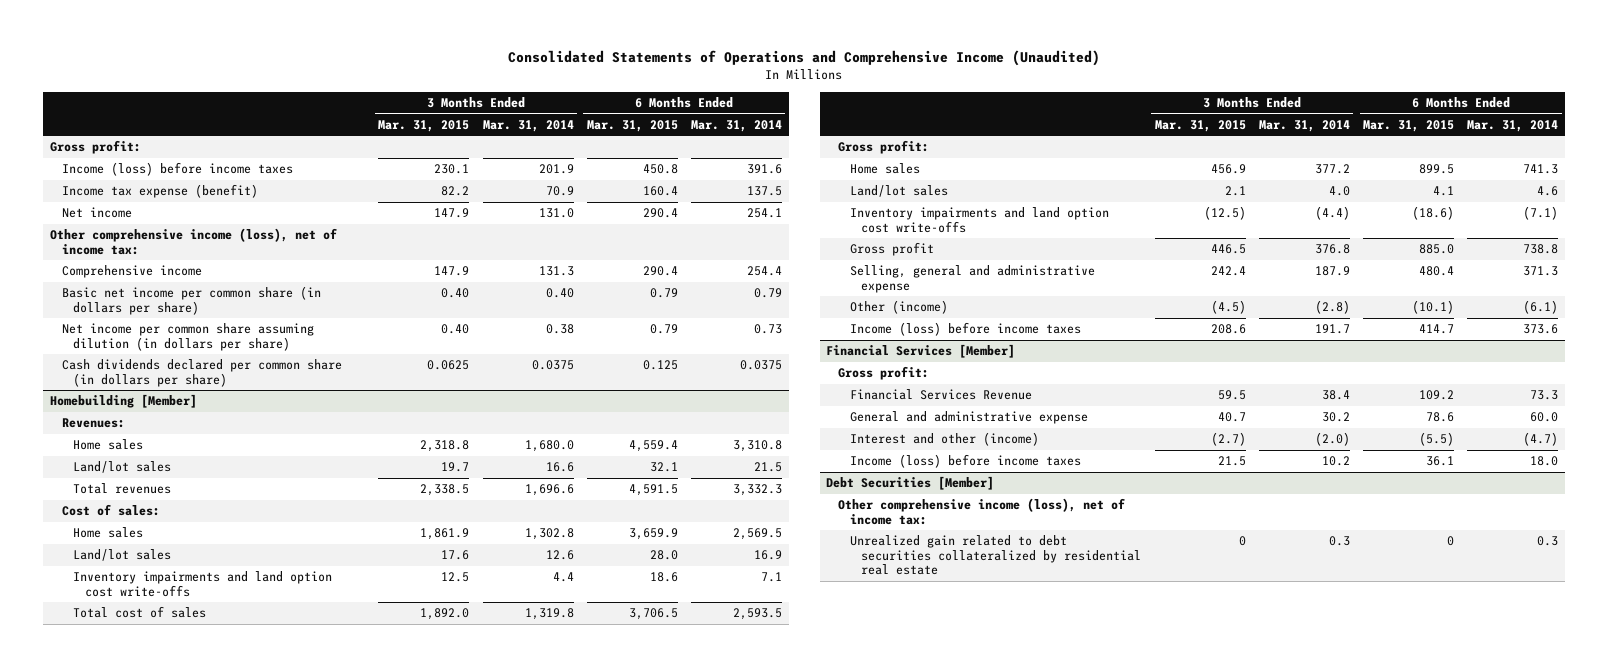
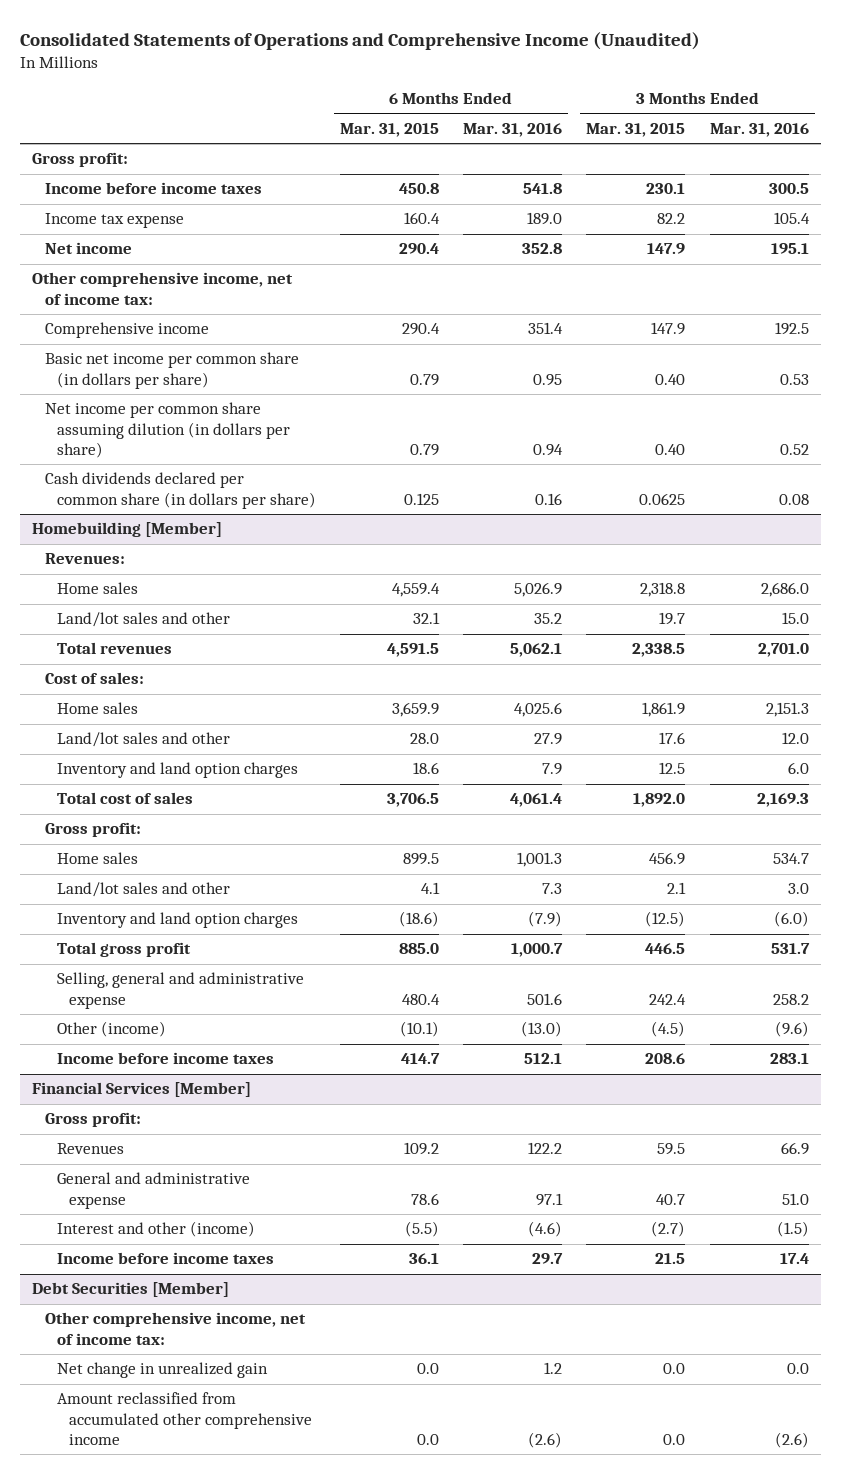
- | 3 Months Ended Mar. 31, 2015 | 3 Months Ended Mar. 31, 2014 | 6 Months Ended Mar. 31, 2015 | 6 Months Ended Mar. 31, 2014
+ | 6 Months Ended Mar. 31, 2015 | 6 Months Ended Mar. 31, 2016 | 3 Months Ended Mar. 31, 2015 | 3 Months Ended Mar. 31, 2016
- Income (loss) before income taxes | 230.1 | 201.9 | 450.8 | 391.6
- Income tax expense (benefit) | 82.2 | 70.9 | 160.4 | 137.5
+ Income before income taxes | 450.8 | 541.8 | 230.1 | 300.5
+ Income tax expense | 160.4 | 189.0 | 82.2 | 105.4
- Other comprehensive income (loss), net of income tax:
+ Other comprehensive income, net of income tax:
@ Homebuilding [Member]
- Land/lot sales | 19.7 | 16.6 | 32.1 | 21.5
+ Land/lot sales and other | 32.1 | 35.2 | 19.7 | 15.0
- Land/lot sales | 17.6 | 12.6 | 28.0 | 16.9
- Inventory impairments and land option cost write-offs | 12.5 | 4.4 | 18.6 | 7.1
+ Land/lot sales and other | 28.0 | 27.9 | 17.6 | 12.0
+ Inventory and land option charges | 18.6 | 7.9 | 12.5 | 6.0
- Land/lot sales | 2.1 | 4.0 | 4.1 | 4.6
- Inventory impairments and land option cost write-offs | (12.5) | (4.4) | (18.6) | (7.1)
- Gross profit | 446.5 | 376.8 | 885.0 | 738.8
+ Land/lot sales and other | 4.1 | 7.3 | 2.1 | 3.0
+ Inventory and land option charges | (18.6) | (7.9) | (12.5) | (6.0)
+ Total gross profit | 885.0 | 1,000.7 | 446.5 | 531.7
- Income (loss) before income taxes | 208.6 | 191.7 | 414.7 | 373.6
+ Income before income taxes | 414.7 | 512.1 | 208.6 | 283.1
@ Financial Services [Member]
- Financial Services Revenue | 59.5 | 38.4 | 109.2 | 73.3
+ Revenues | 109.2 | 122.2 | 59.5 | 66.9
- Income (loss) before income taxes | 21.5 | 10.2 | 36.1 | 18.0
+ Income before income taxes | 36.1 | 29.7 | 21.5 | 17.4
@ Debt Securities [Member]
- Other comprehensive income (loss), net of income tax:
- Unrealized gain related to debt securities collateralized by residential real estate | 0 | 0.3 | 0 | 0.3
+ Other comprehensive income, net of income tax:
+ Net change in unrealized gain | 0.0 | 1.2 | 0.0 | 0.0
+ Amount reclassified from accumulated other comprehensive income | 0.0 | (2.6) | 0.0 | (2.6)

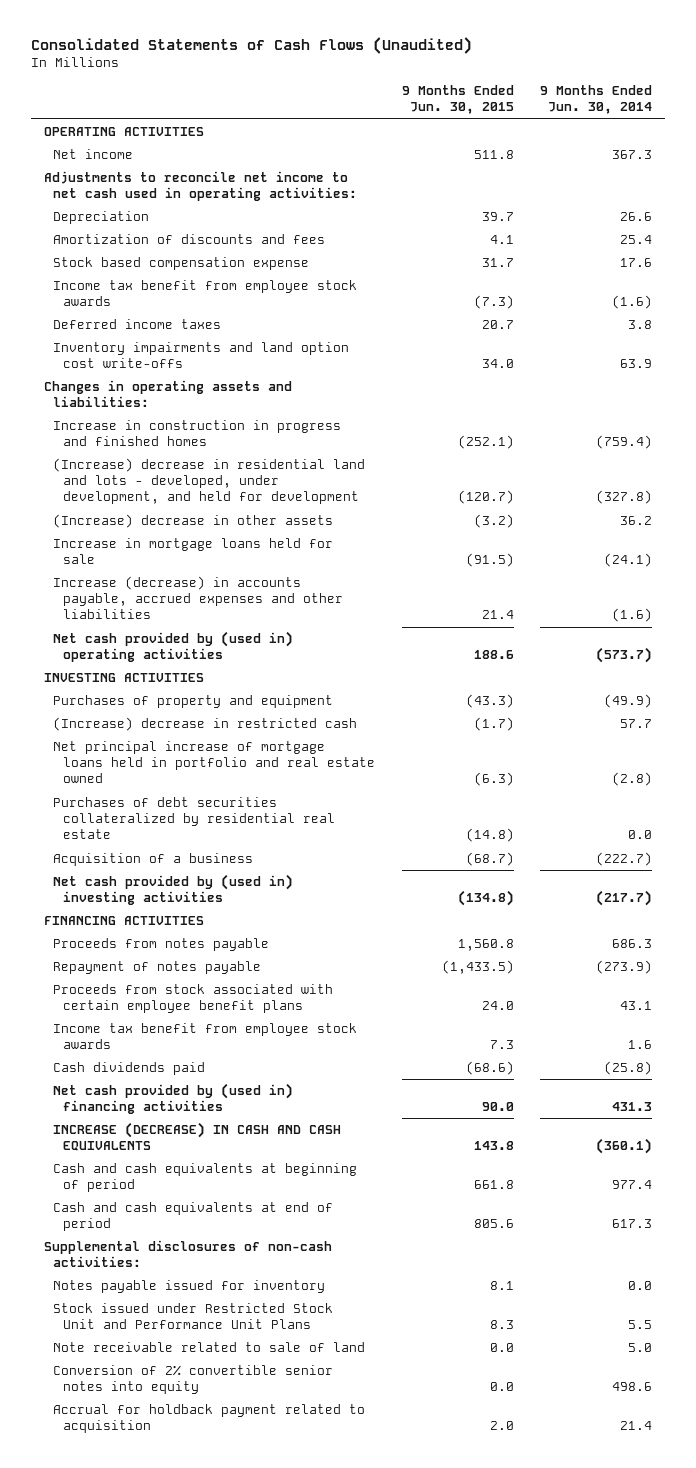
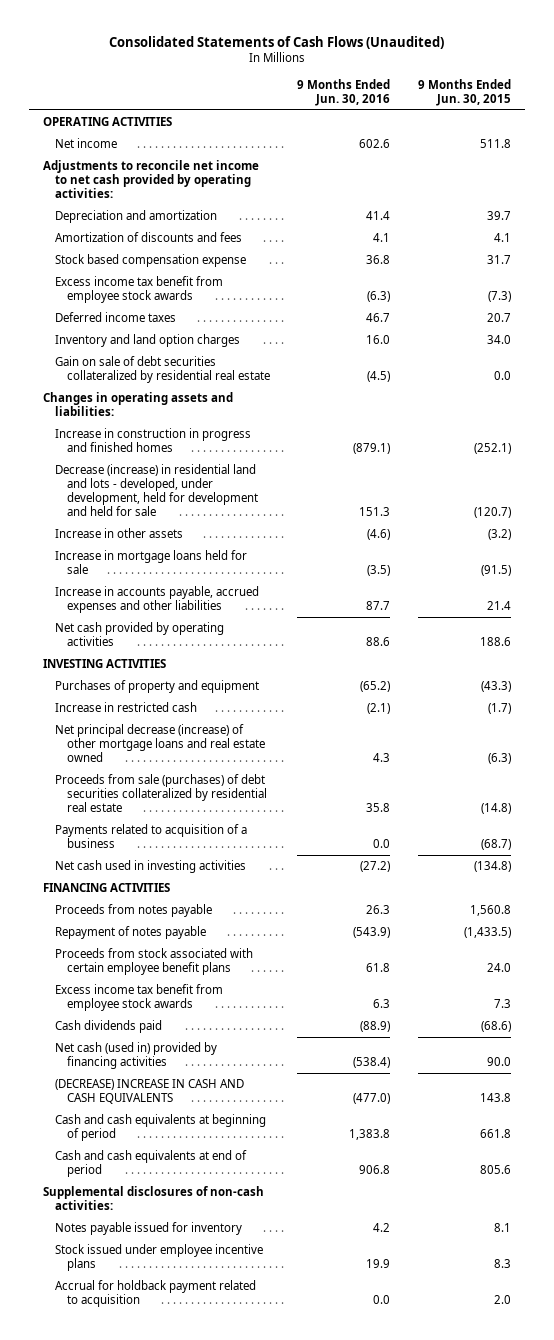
- | 9 Months Ended Jun. 30, 2015 | 9 Months Ended Jun. 30, 2014
+ | 9 Months Ended Jun. 30, 2016 | 9 Months Ended Jun. 30, 2015
- Adjustments to reconcile net income to net cash used in operating activities:
- Depreciation | 39.7 | 26.6
+ Adjustments to reconcile net income to net cash provided by operating activities:
+ Depreciation and amortization | 41.4 | 39.7
- Income tax benefit from employee stock awards | (7.3) | (1.6)
+ Excess income tax benefit from employee stock awards | (6.3) | (7.3)
- Inventory impairments and land option cost write-offs | 34.0 | 63.9
+ Inventory and land option charges | 16.0 | 34.0
+ Gain on sale of debt securities collateralized by residential real estate | (4.5) | 0.0
- (Increase) decrease in residential land and lots - developed, under development, and held for development | (120.7) | (327.8)
- (Increase) decrease in other assets | (3.2) | 36.2
+ Decrease (increase) in residential land and lots - developed, under development, held for development and held for sale | 151.3 | (120.7)
+ Increase in other assets | (4.6) | (3.2)
- Increase (decrease) in accounts payable, accrued expenses and other liabilities | 21.4 | (1.6)
- Net cash provided by (used in) operating activities | 188.6 | (573.7)
+ Increase in accounts payable, accrued expenses and other liabilities | 87.7 | 21.4
+ Net cash provided by operating activities | 88.6 | 188.6
- (Increase) decrease in restricted cash | (1.7) | 57.7
- Net principal increase of mortgage loans held in portfolio and real estate owned | (6.3) | (2.8)
- Purchases of debt securities collateralized by residential real estate | (14.8) | 0.0
- Acquisition of a business | (68.7) | (222.7)
- Net cash provided by (used in) investing activities | (134.8) | (217.7)
+ Increase in restricted cash | (2.1) | (1.7)
+ Net principal decrease (increase) of other mortgage loans and real estate owned | 4.3 | (6.3)
+ Proceeds from sale (purchases) of debt securities collateralized by residential real estate | 35.8 | (14.8)
+ Payments related to acquisition of a business | 0.0 | (68.7)
+ Net cash used in investing activities | (27.2) | (134.8)
- Income tax benefit from employee stock awards | 7.3 | 1.6
+ Excess income tax benefit from employee stock awards | 6.3 | 7.3
- Net cash provided by (used in) financing activities | 90.0 | 431.3
- INCREASE (DECREASE) IN CASH AND CASH EQUIVALENTS | 143.8 | (360.1)
+ Net cash (used in) provided by financing activities | (538.4) | 90.0
+ (DECREASE) INCREASE IN CASH AND CASH EQUIVALENTS | (477.0) | 143.8
- Stock issued under Restricted Stock Unit and Performance Unit Plans | 8.3 | 5.5
- Note receivable related to sale of land | 0.0 | 5.0
- Conversion of 2% convertible senior notes into equity | 0.0 | 498.6
+ Stock issued under employee incentive plans | 19.9 | 8.3

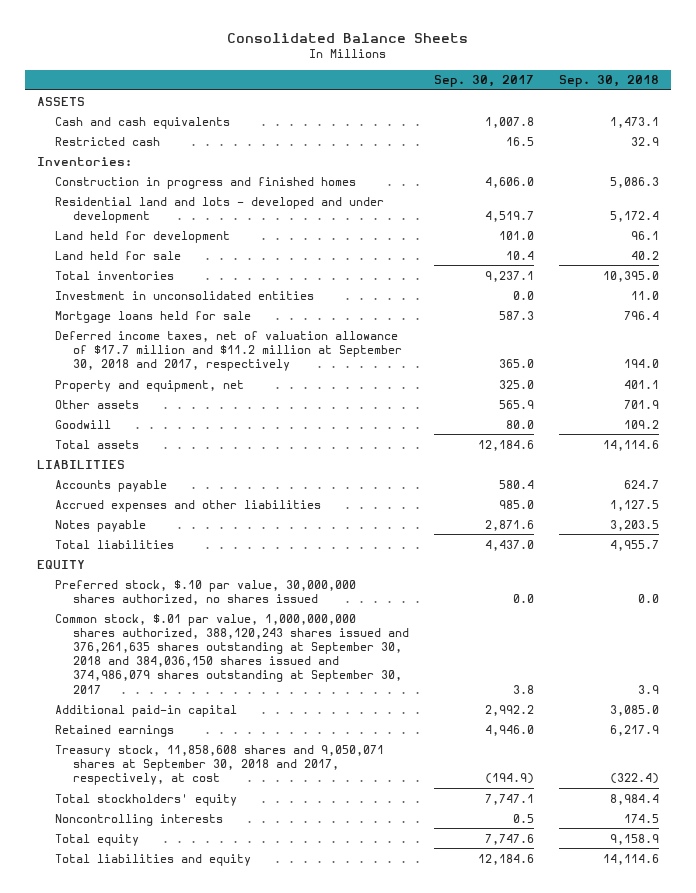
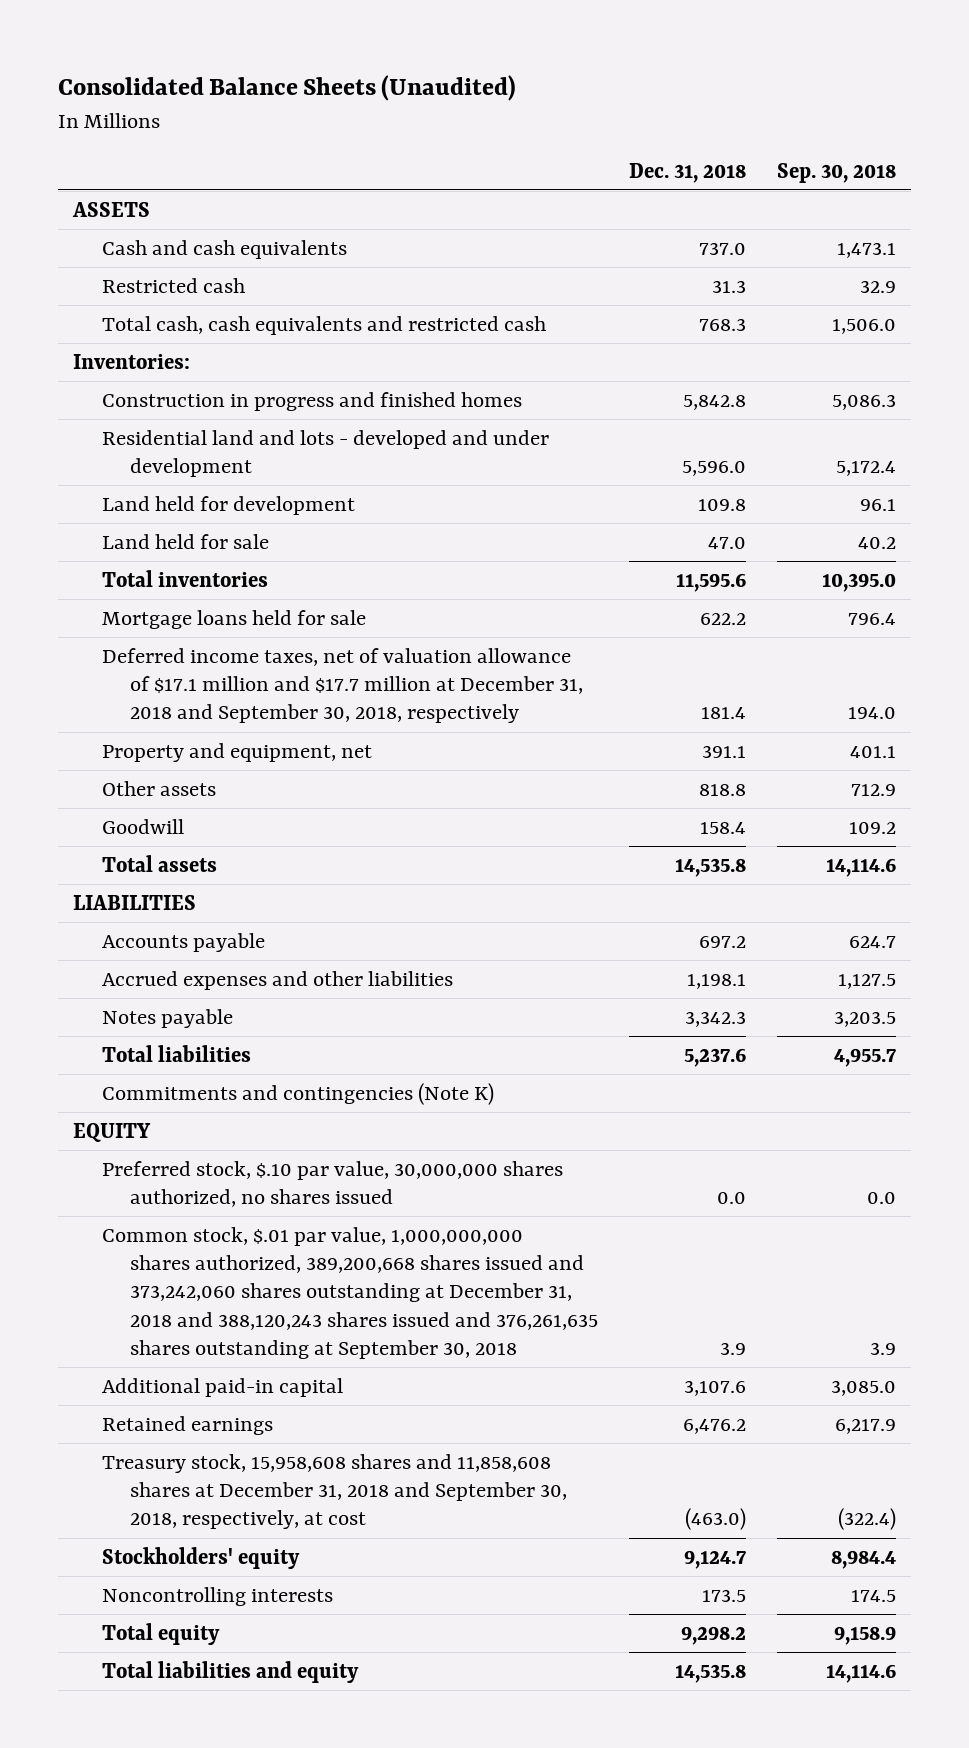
- Consolidated Balance Sheets
+ Consolidated Balance Sheets (Unaudited)
- | Sep. 30, 2017 | Sep. 30, 2018
+ | Dec. 31, 2018 | Sep. 30, 2018
+ Total cash, cash equivalents and restricted cash | 768.3 | 1,506.0
- Investment in unconsolidated entities | 0.0 | 11.0
- Deferred income taxes, net of valuation allowance of $17.7 million and $11.2 million at September 30, 2018 and 2017, respectively | 365.0 | 194.0
+ Deferred income taxes, net of valuation allowance of $17.1 million and $17.7 million at December 31, 2018 and September 30, 2018, respectively | 181.4 | 194.0
- Other assets | 565.9 | 701.9
+ Other assets | 818.8 | 712.9
+ Commitments and contingencies (Note K)
- Common stock, $.01 par value, 1,000,000,000 shares authorized, 388,120,243 shares issued and 376,261,635 shares outstanding at September 30, 2018 and 384,036,150 shares issued and 374,986,079 shares outstanding at September 30, 2017 | 3.8 | 3.9
+ Common stock, $.01 par value, 1,000,000,000 shares authorized, 389,200,668 shares issued and 373,242,060 shares outstanding at December 31, 2018 and 388,120,243 shares issued and 376,261,635 shares outstanding at September 30, 2018 | 3.9 | 3.9
- Treasury stock, 11,858,608 shares and 9,050,071 shares at September 30, 2018 and 2017, respectively, at cost | (194.9) | (322.4)
- Total stockholders' equity | 7,747.1 | 8,984.4
+ Treasury stock, 15,958,608 shares and 11,858,608 shares at December 31, 2018 and September 30, 2018, respectively, at cost | (463.0) | (322.4)
+ Stockholders' equity | 9,124.7 | 8,984.4

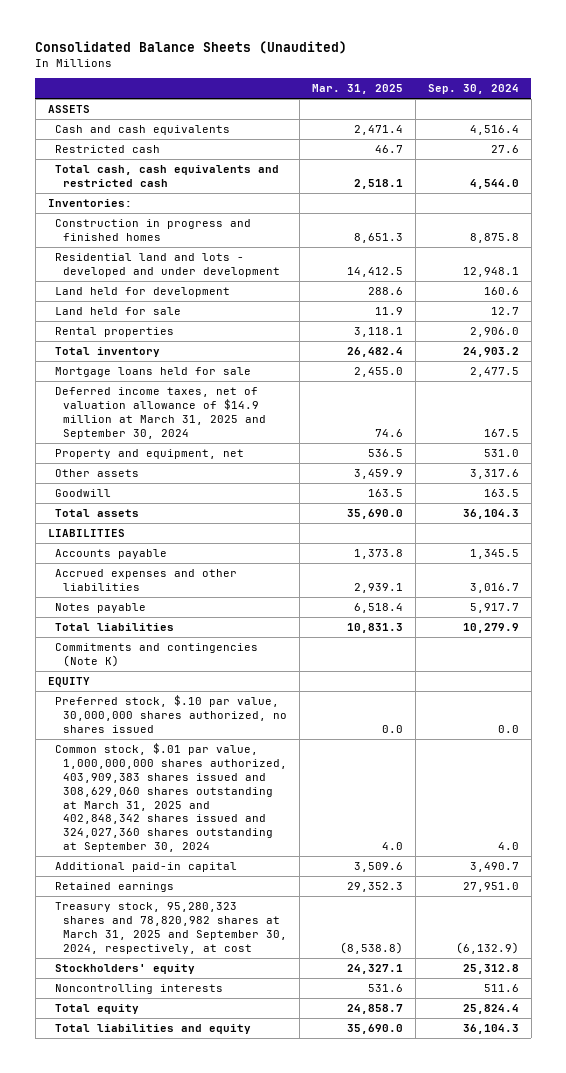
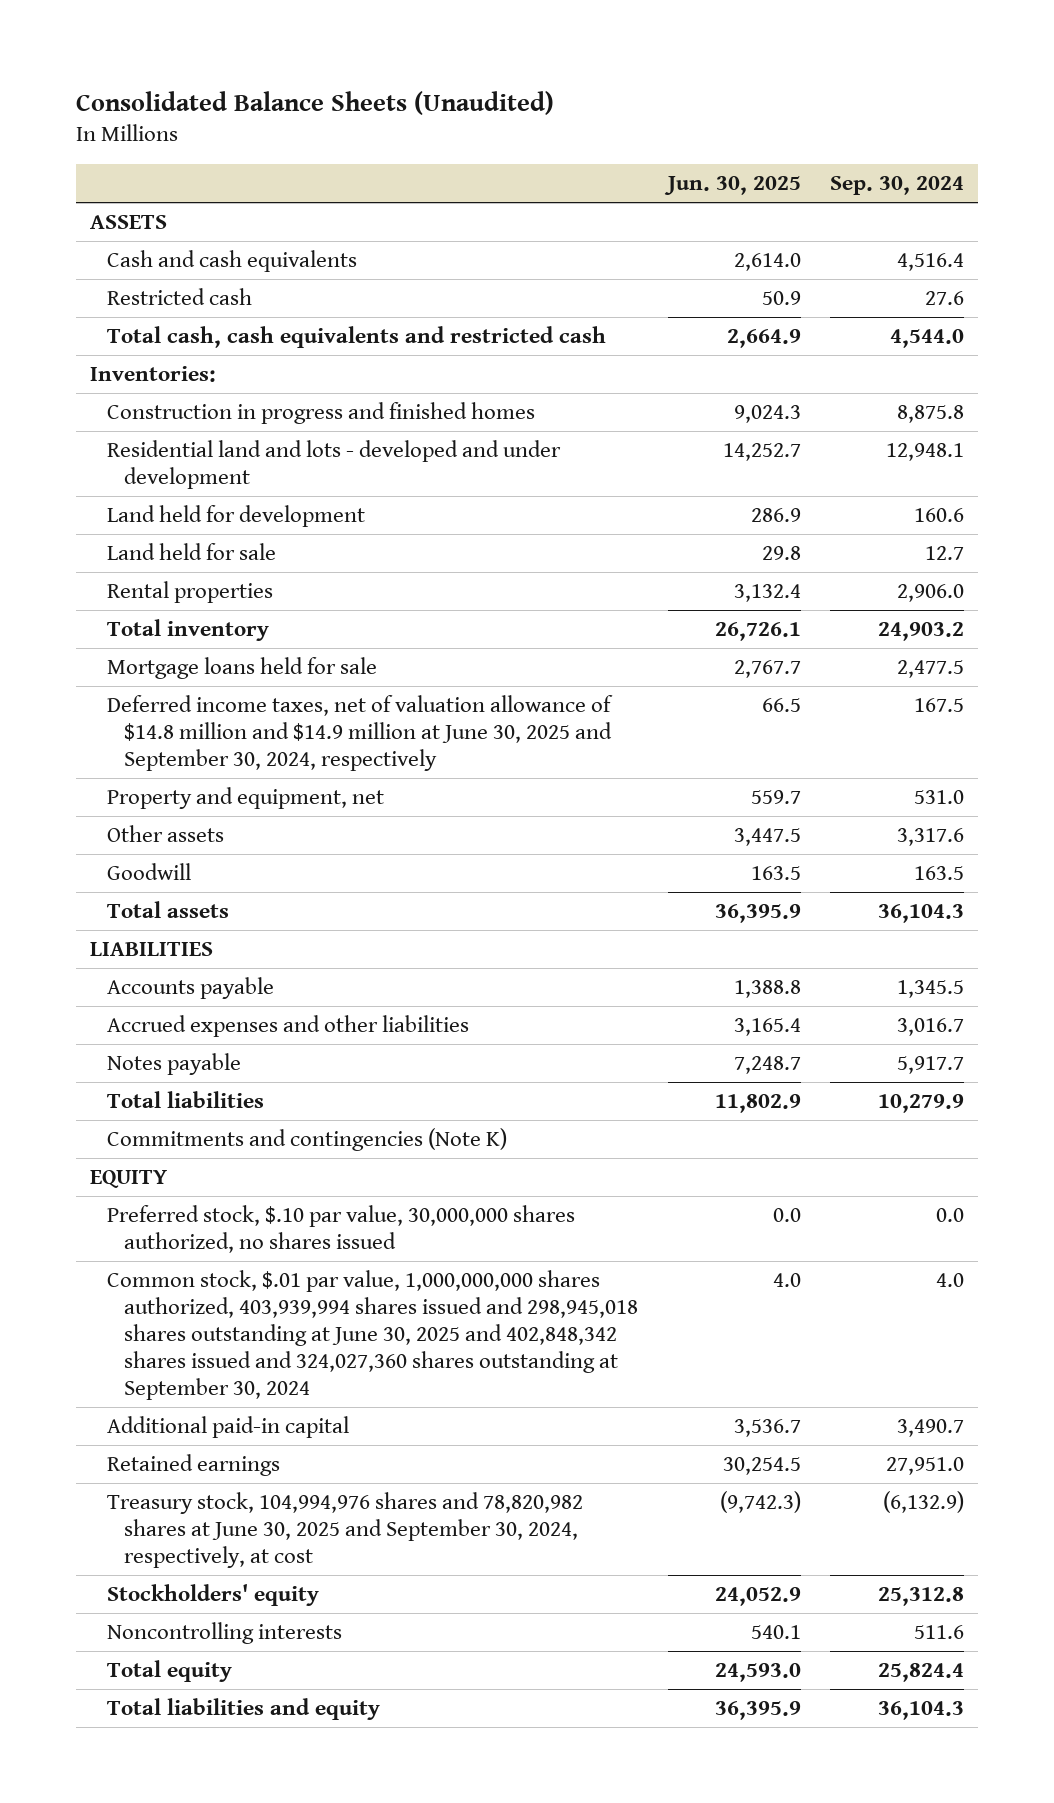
- | Mar. 31, 2025 | Sep. 30, 2024
+ | Jun. 30, 2025 | Sep. 30, 2024
- Deferred income taxes, net of valuation allowance of $14.9 million at March 31, 2025 and September 30, 2024 | 74.6 | 167.5
+ Deferred income taxes, net of valuation allowance of $14.8 million and $14.9 million at June 30, 2025 and September 30, 2024, respectively | 66.5 | 167.5
- Common stock, $.01 par value, 1,000,000,000 shares authorized, 403,909,383 shares issued and 308,629,060 shares outstanding at March 31, 2025 and 402,848,342 shares issued and 324,027,360 shares outstanding at September 30, 2024 | 4.0 | 4.0
+ Common stock, $.01 par value, 1,000,000,000 shares authorized, 403,939,994 shares issued and 298,945,018 shares outstanding at June 30, 2025 and 402,848,342 shares issued and 324,027,360 shares outstanding at September 30, 2024 | 4.0 | 4.0
- Treasury stock, 95,280,323 shares and 78,820,982 shares at March 31, 2025 and September 30, 2024, respectively, at cost | (8,538.8) | (6,132.9)
+ Treasury stock, 104,994,976 shares and 78,820,982 shares at June 30, 2025 and September 30, 2024, respectively, at cost | (9,742.3) | (6,132.9)

